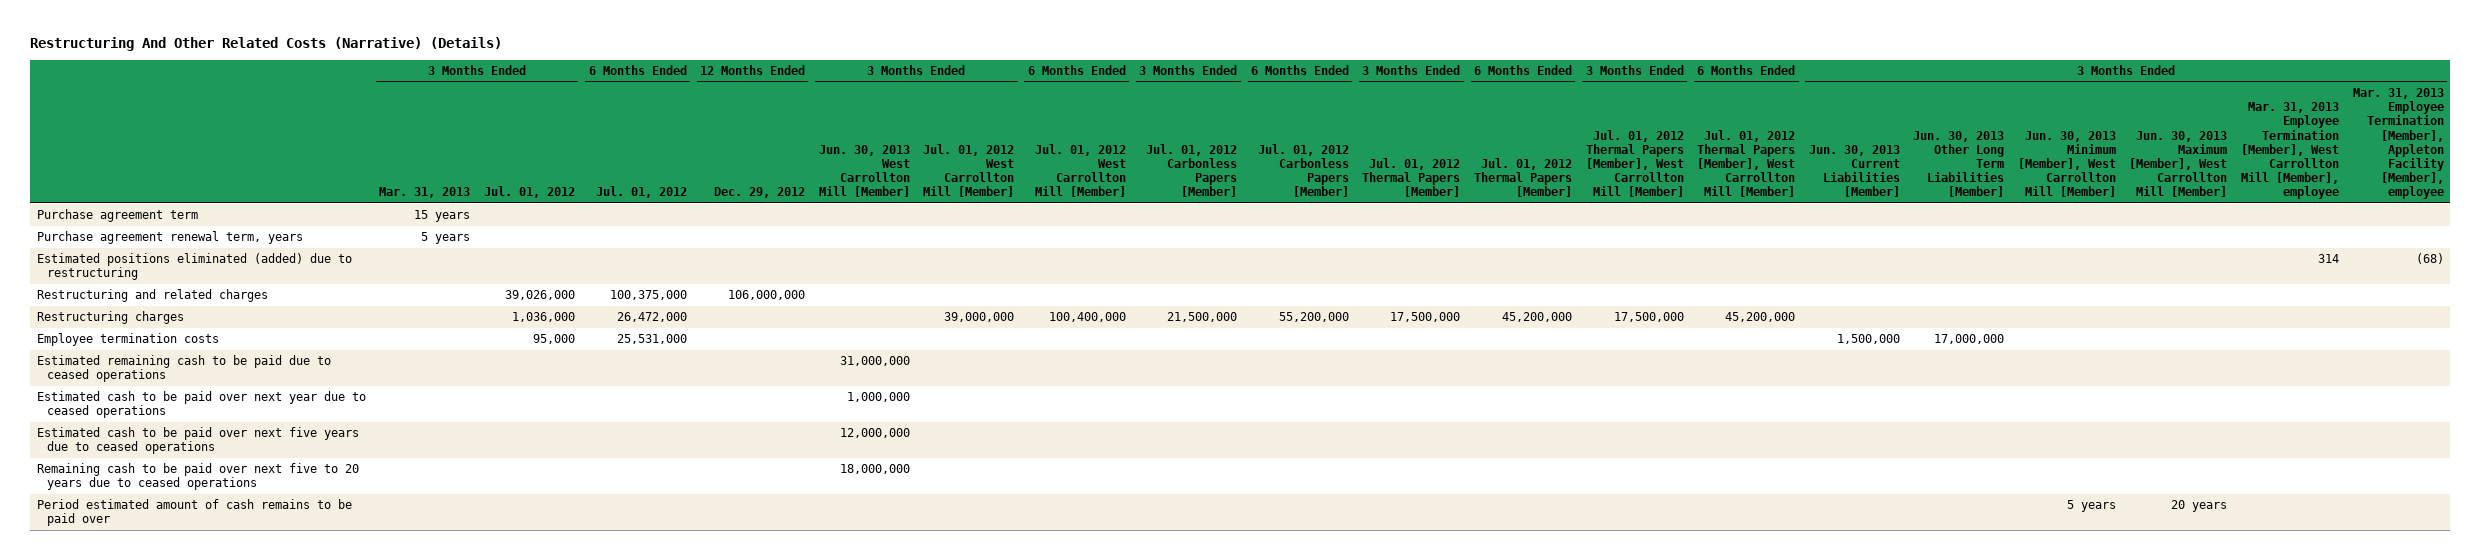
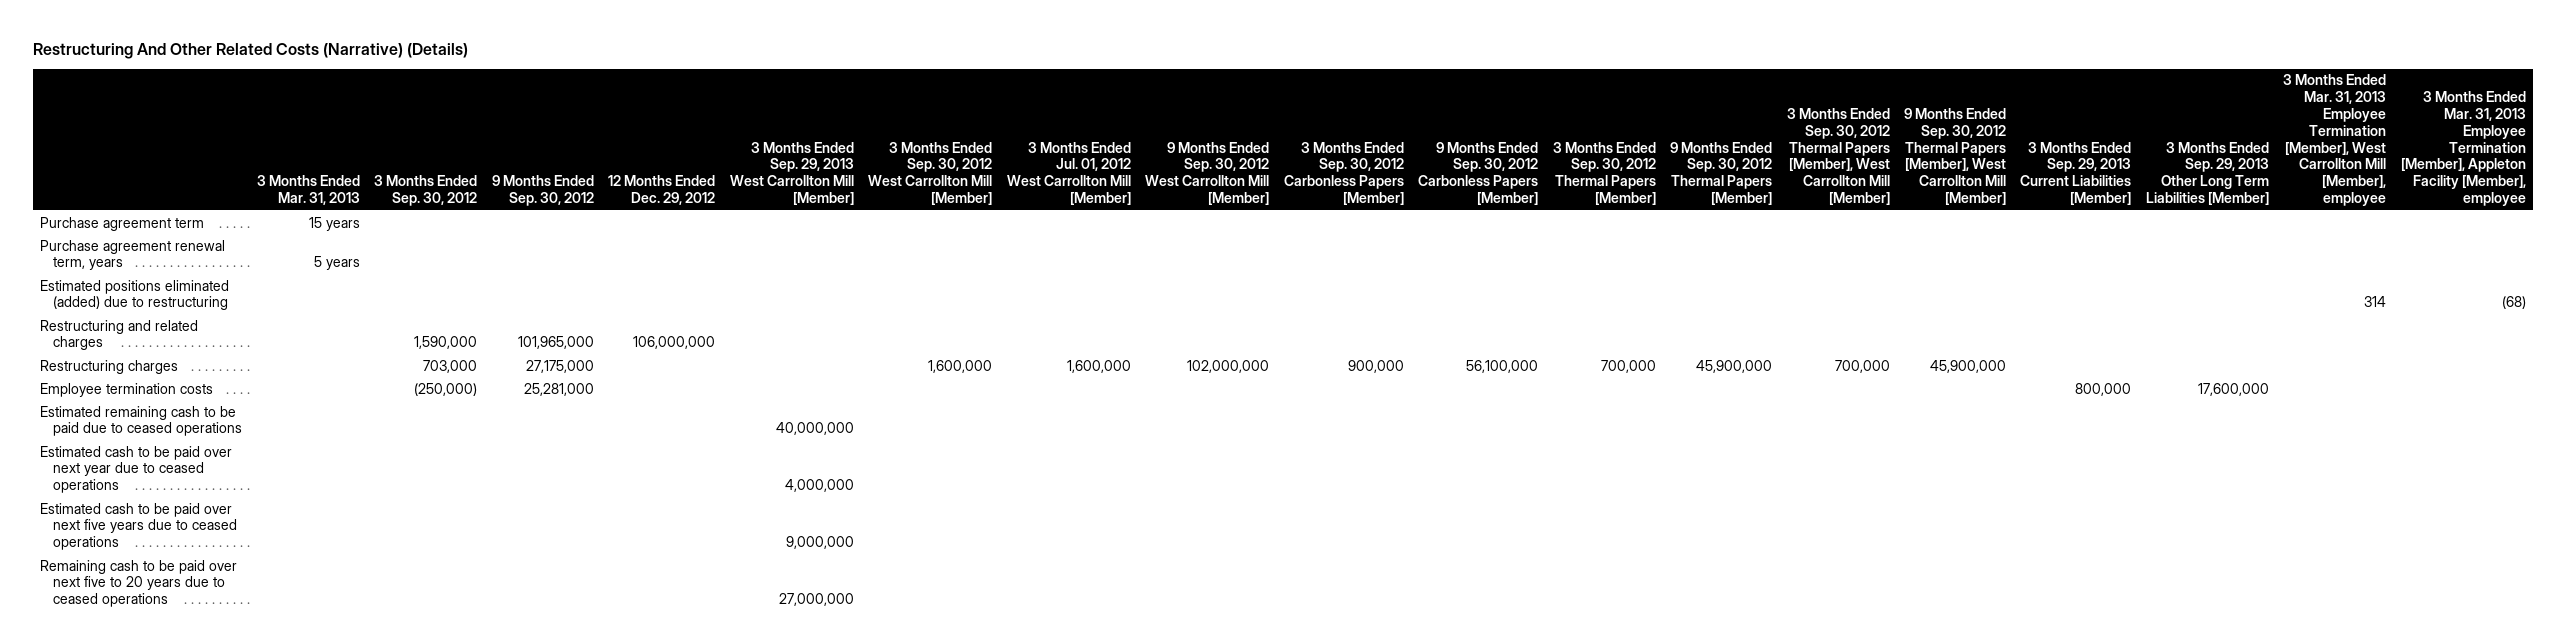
- | 3 Months Ended Mar. 31, 2013 | 3 Months Ended Jul. 01, 2012 | 6 Months Ended Jul. 01, 2012 | 12 Months Ended Dec. 29, 2012 | 3 Months Ended Jun. 30, 2013 West Carrollton Mill [Member] | 3 Months Ended Jul. 01, 2012 West Carrollton Mill [Member] | 6 Months Ended Jul. 01, 2012 West Carrollton Mill [Member] | 3 Months Ended Jul. 01, 2012 Carbonless Papers [Member] | 6 Months Ended Jul. 01, 2012 Carbonless Papers [Member] | 3 Months Ended Jul. 01, 2012 Thermal Papers [Member] | 6 Months Ended Jul. 01, 2012 Thermal Papers [Member] | 3 Months Ended Jul. 01, 2012 Thermal Papers [Member], West Carrollton Mill [Member] | 6 Months Ended Jul. 01, 2012 Thermal Papers [Member], West Carrollton Mill [Member] | 3 Months Ended Jun. 30, 2013 Current Liabilities [Member] | 3 Months Ended Jun. 30, 2013 Other Long Term Liabilities [Member] | 3 Months Ended Jun. 30, 2013 Minimum [Member], West Carrollton Mill [Member] | 3 Months Ended Jun. 30, 2013 Maximum [Member], West Carrollton Mill [Member] | 3 Months Ended Mar. 31, 2013 Employee Termination [Member], West Carrollton Mill [Member], employee | 3 Months Ended Mar. 31, 2013 Employee Termination [Member], Appleton Facility [Member], employee
+ | 3 Months Ended Mar. 31, 2013 | 3 Months Ended Sep. 30, 2012 | 9 Months Ended Sep. 30, 2012 | 12 Months Ended Dec. 29, 2012 | 3 Months Ended Sep. 29, 2013 West Carrollton Mill [Member] | 3 Months Ended Sep. 30, 2012 West Carrollton Mill [Member] | 3 Months Ended Jul. 01, 2012 West Carrollton Mill [Member] | 9 Months Ended Sep. 30, 2012 West Carrollton Mill [Member] | 3 Months Ended Sep. 30, 2012 Carbonless Papers [Member] | 9 Months Ended Sep. 30, 2012 Carbonless Papers [Member] | 3 Months Ended Sep. 30, 2012 Thermal Papers [Member] | 9 Months Ended Sep. 30, 2012 Thermal Papers [Member] | 3 Months Ended Sep. 30, 2012 Thermal Papers [Member], West Carrollton Mill [Member] | 9 Months Ended Sep. 30, 2012 Thermal Papers [Member], West Carrollton Mill [Member] | 3 Months Ended Sep. 29, 2013 Current Liabilities [Member] | 3 Months Ended Sep. 29, 2013 Other Long Term Liabilities [Member] | 3 Months Ended Mar. 31, 2013 Employee Termination [Member], West Carrollton Mill [Member], employee | 3 Months Ended Mar. 31, 2013 Employee Termination [Member], Appleton Facility [Member], employee
- Restructuring charges | | 1,036,000 | 26,472,000 | | | 39,000,000 | 100,400,000 | 21,500,000 | 55,200,000 | 17,500,000 | 45,200,000 | 17,500,000 | 45,200,000 | | | | | |
+ Restructuring charges | | 703,000 | 27,175,000 | | | 1,600,000 | 1,600,000 | 102,000,000 | 900,000 | 56,100,000 | 700,000 | 45,900,000 | 700,000 | 45,900,000 | | | |
- Period estimated amount of cash remains to be paid over | | | | | | | | | | | | | | | | 5 years | 20 years | |

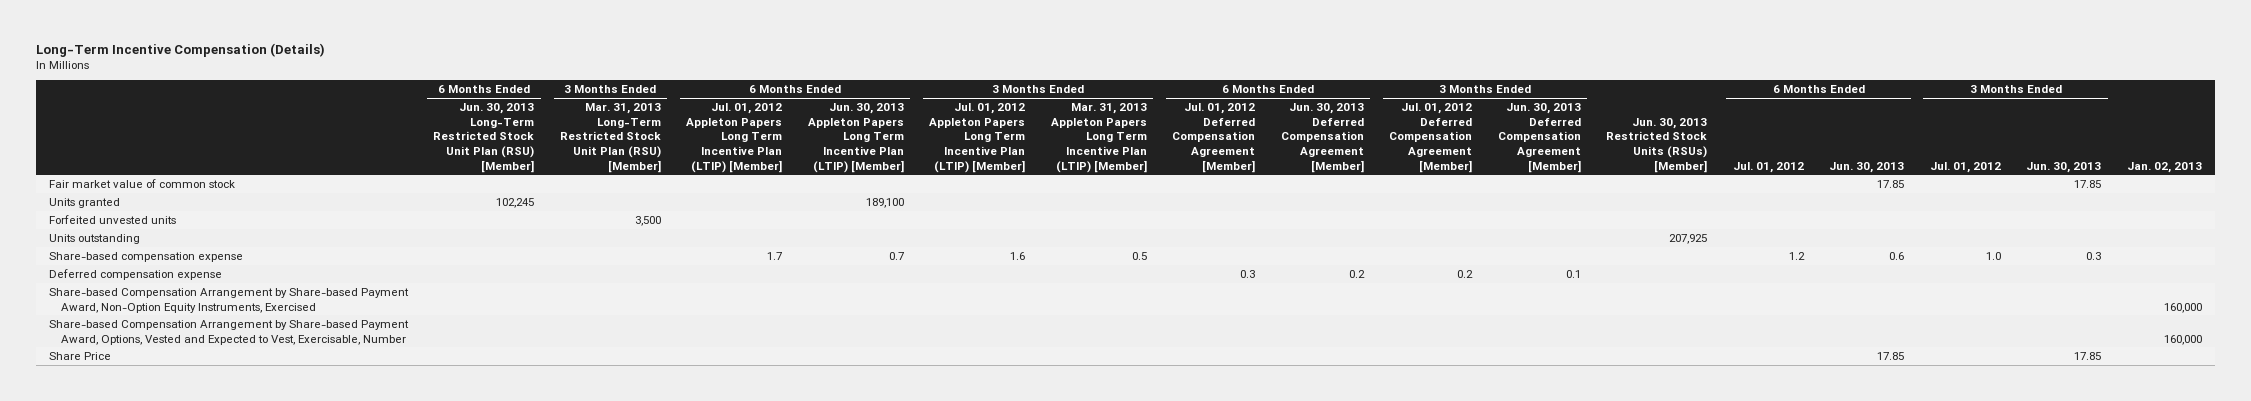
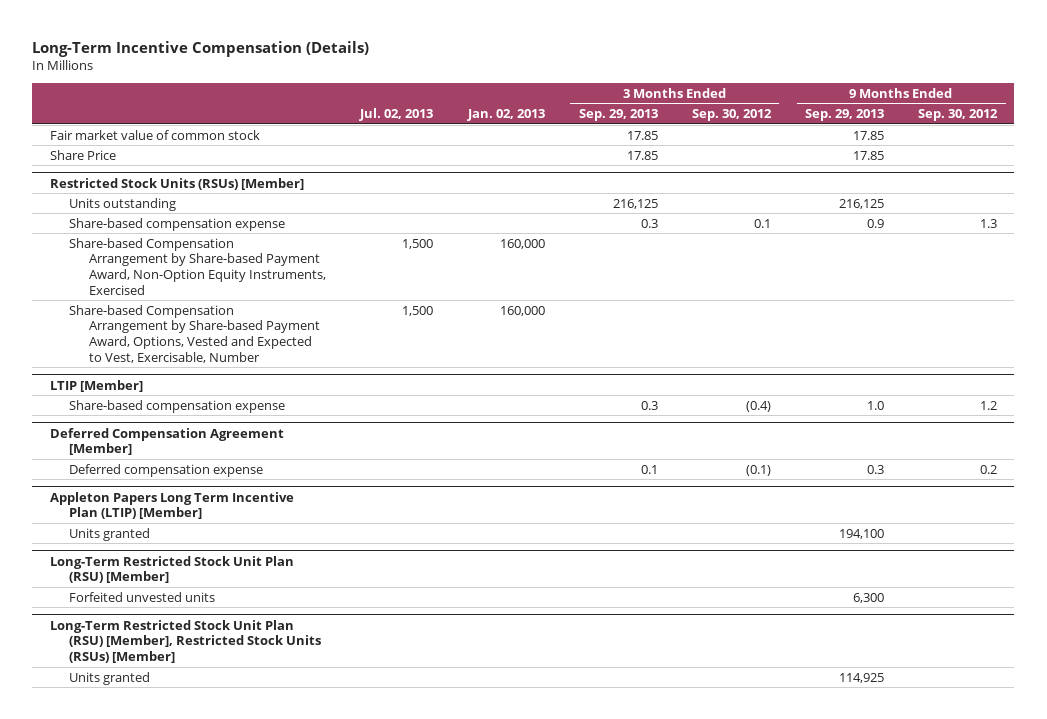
- | 6 Months Ended Jun. 30, 2013 Long-Term Restricted Stock Unit Plan (RSU) [Member] | 3 Months Ended Mar. 31, 2013 Long-Term Restricted Stock Unit Plan (RSU) [Member] | 6 Months Ended Jul. 01, 2012 Appleton Papers Long Term Incentive Plan (LTIP) [Member] | 6 Months Ended Jun. 30, 2013 Appleton Papers Long Term Incentive Plan (LTIP) [Member] | 3 Months Ended Jul. 01, 2012 Appleton Papers Long Term Incentive Plan (LTIP) [Member] | 3 Months Ended Mar. 31, 2013 Appleton Papers Long Term Incentive Plan (LTIP) [Member] | 6 Months Ended Jul. 01, 2012 Deferred Compensation Agreement [Member] | 6 Months Ended Jun. 30, 2013 Deferred Compensation Agreement [Member] | 3 Months Ended Jul. 01, 2012 Deferred Compensation Agreement [Member] | 3 Months Ended Jun. 30, 2013 Deferred Compensation Agreement [Member] | Jun. 30, 2013 Restricted Stock Units (RSUs) [Member] | 6 Months Ended Jul. 01, 2012 | 6 Months Ended Jun. 30, 2013 | 3 Months Ended Jul. 01, 2012 | 3 Months Ended Jun. 30, 2013 | Jan. 02, 2013
+ | Jul. 02, 2013 | Jan. 02, 2013 | 3 Months Ended Sep. 29, 2013 | 3 Months Ended Sep. 30, 2012 | 9 Months Ended Sep. 29, 2013 | 9 Months Ended Sep. 30, 2012
- Units granted | 102,245 | | | 189,100 | | | | | | | | | | | |
- Forfeited unvested units | | 3,500 | | | | | | | | | | | | | |
- Units outstanding | | | | | | | | | | | 207,925 | | | | |
- Share-based compensation expense | | | 1.7 | 0.7 | 1.6 | 0.5 | | | | | | 1.2 | 0.6 | 1.0 | 0.3 |
- Deferred compensation expense | | | | | | | 0.3 | 0.2 | 0.2 | 0.1 | | | | | |
- Share-based Compensation Arrangement by Share-based Payment Award, Non-Option Equity Instruments, Exercised | | | | | | | | | | | | | | | | 160,000
- Share-based Compensation Arrangement by Share-based Payment Award, Options, Vested and Expected to Vest, Exercisable, Number | | | | | | | | | | | | | | | | 160,000
+ Restricted Stock Units (RSUs) [Member]
+ Units outstanding | | | 216,125 | | 216,125 |
+ Share-based compensation expense | | | 0.3 | 0.1 | 0.9 | 1.3
+ Share-based Compensation Arrangement by Share-based Payment Award, Non-Option Equity Instruments, Exercised | 1,500 | 160,000 | | | |
+ Share-based Compensation Arrangement by Share-based Payment Award, Options, Vested and Expected to Vest, Exercisable, Number | 1,500 | 160,000 | | | |
+ LTIP [Member]
+ Share-based compensation expense | | | 0.3 | (0.4) | 1.0 | 1.2
+ Deferred Compensation Agreement [Member]
+ Deferred compensation expense | | | 0.1 | (0.1) | 0.3 | 0.2
+ Appleton Papers Long Term Incentive Plan (LTIP) [Member]
+ Units granted | | | | | 194,100 |
+ Long-Term Restricted Stock Unit Plan (RSU) [Member]
+ Forfeited unvested units | | | | | 6,300 |
+ Long-Term Restricted Stock Unit Plan (RSU) [Member], Restricted Stock Units (RSUs) [Member]
+ Units granted | | | | | 114,925 |

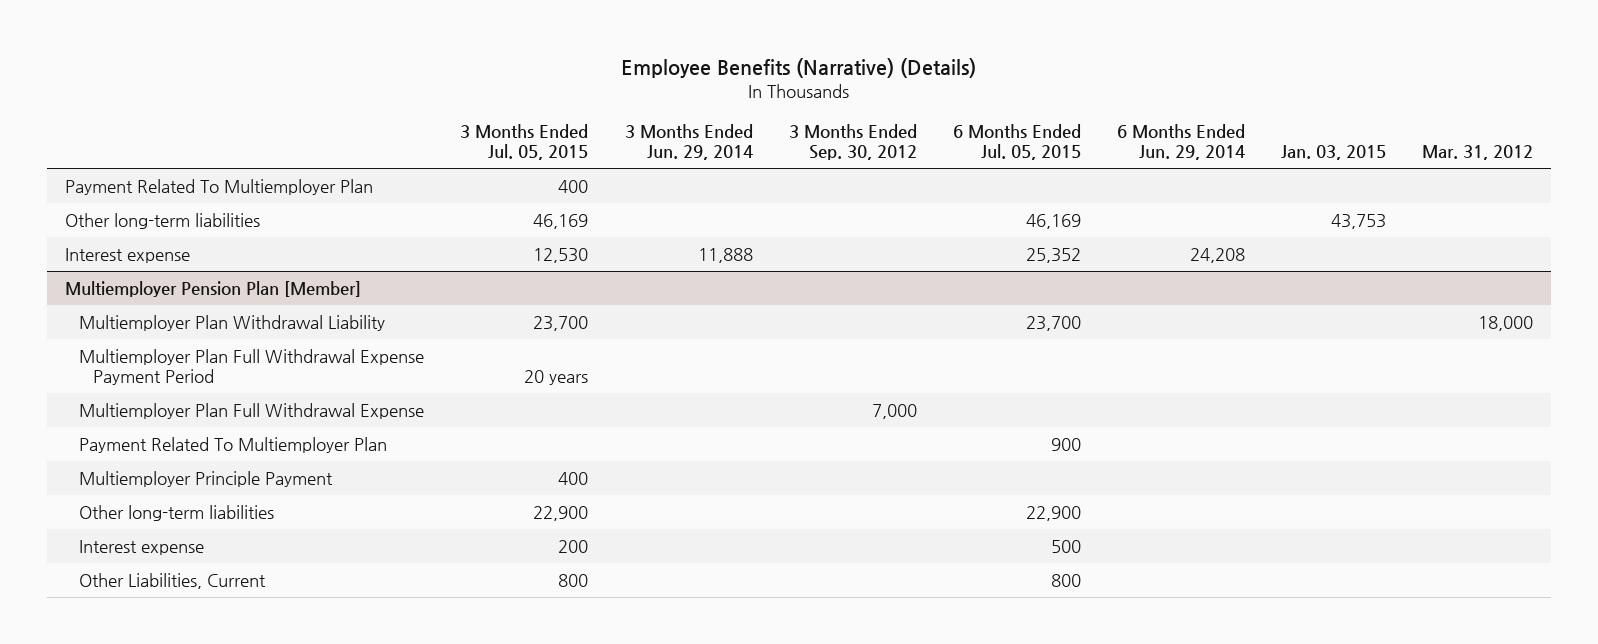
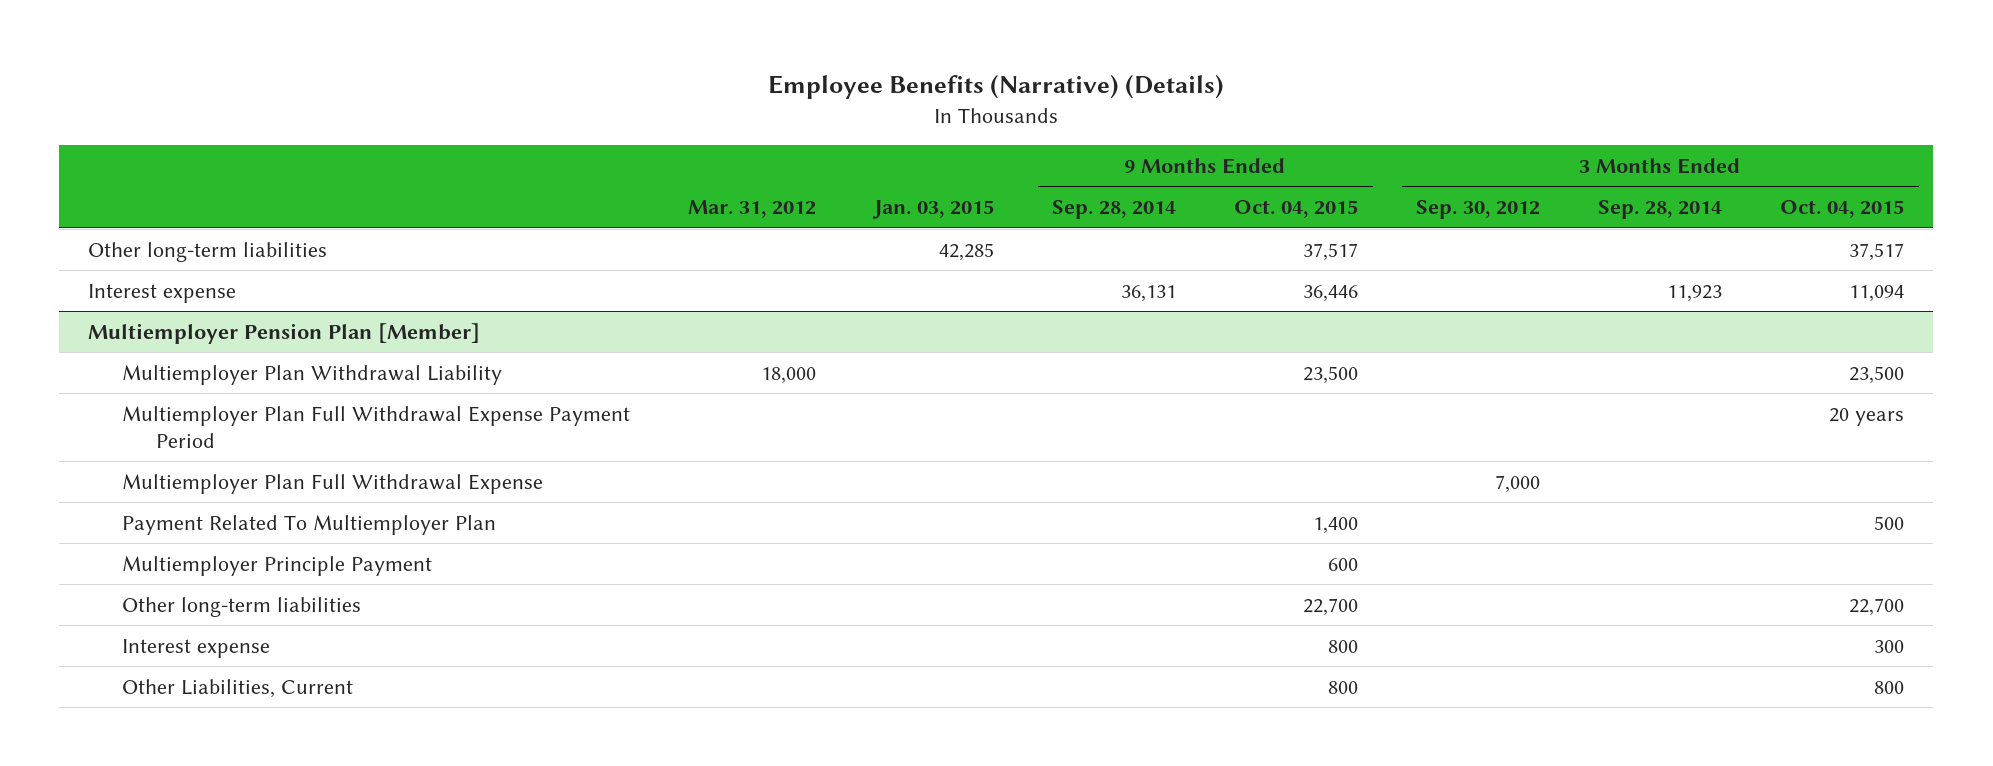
- | 3 Months Ended Jul. 05, 2015 | 3 Months Ended Jun. 29, 2014 | 3 Months Ended Sep. 30, 2012 | 6 Months Ended Jul. 05, 2015 | 6 Months Ended Jun. 29, 2014 | Jan. 03, 2015 | Mar. 31, 2012
+ | Mar. 31, 2012 | Jan. 03, 2015 | 9 Months Ended Sep. 28, 2014 | 9 Months Ended Oct. 04, 2015 | 3 Months Ended Sep. 30, 2012 | 3 Months Ended Sep. 28, 2014 | 3 Months Ended Oct. 04, 2015
- Payment Related To Multiemployer Plan | 400 | | | | | |
- Other long-term liabilities | 46,169 | | | 46,169 | | 43,753 |
+ Other long-term liabilities | | 42,285 | | 37,517 | | | 37,517

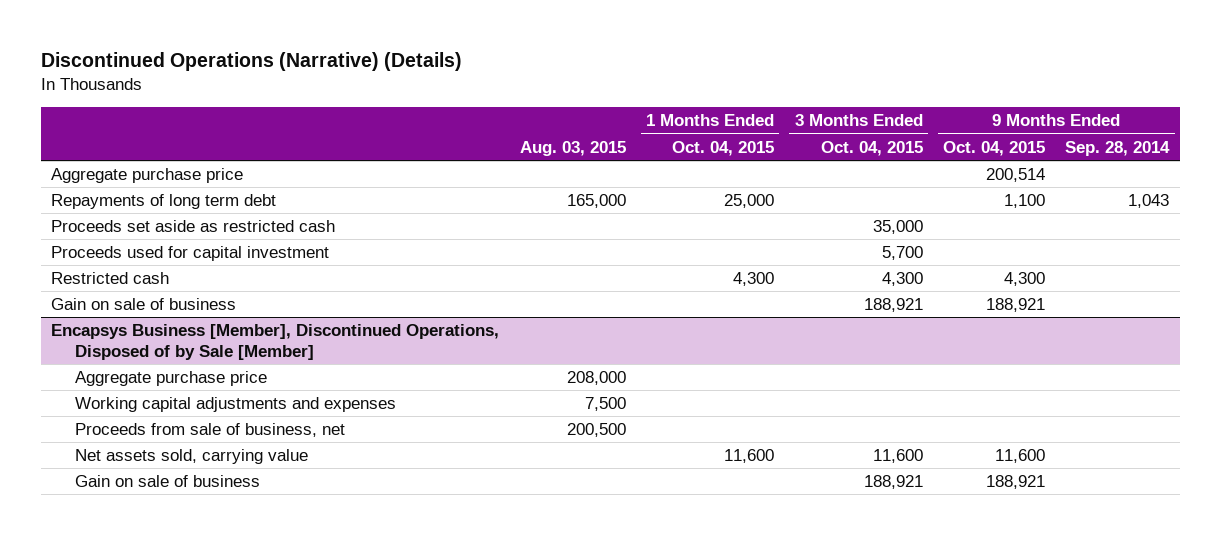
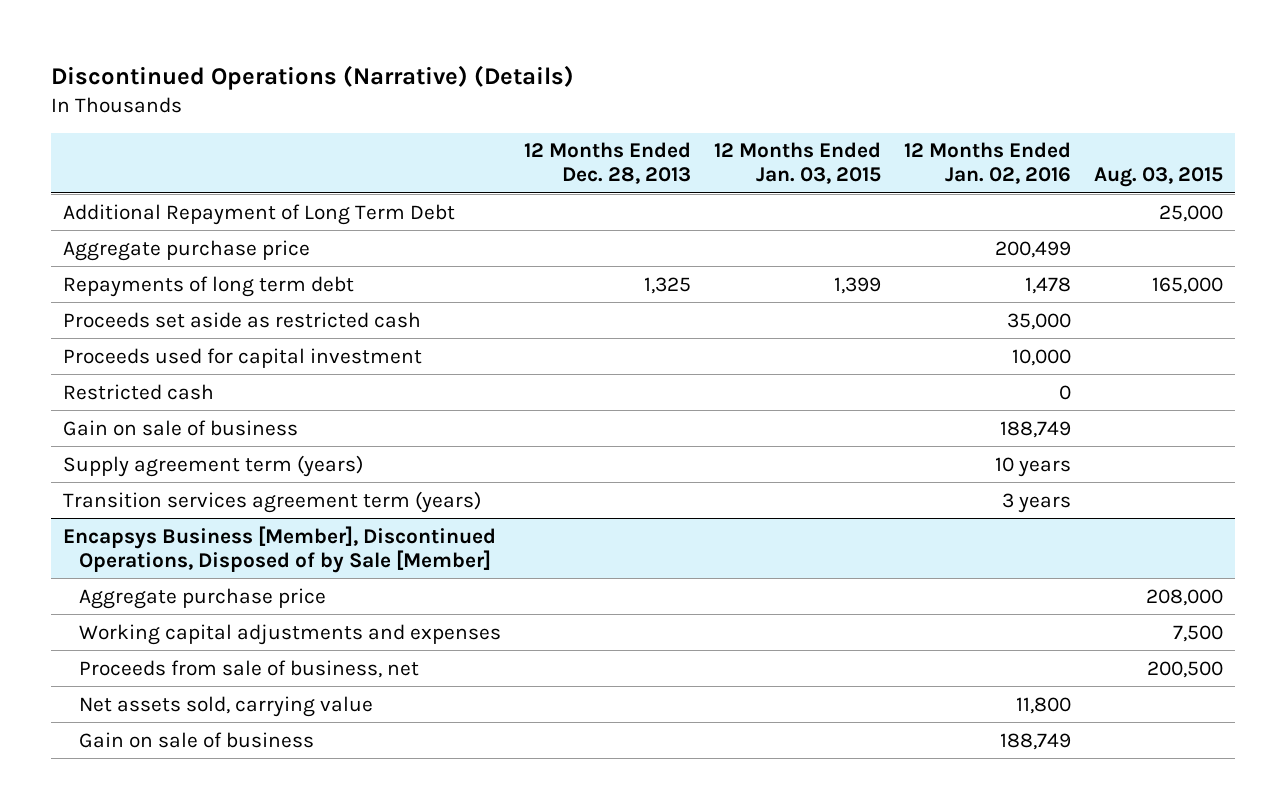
- | Aug. 03, 2015 | 1 Months Ended Oct. 04, 2015 | 3 Months Ended Oct. 04, 2015 | 9 Months Ended Oct. 04, 2015 | 9 Months Ended Sep. 28, 2014
+ | 12 Months Ended Dec. 28, 2013 | 12 Months Ended Jan. 03, 2015 | 12 Months Ended Jan. 02, 2016 | Aug. 03, 2015
+ Additional Repayment of Long Term Debt | | | | 25,000
+ Supply agreement term (years) | | | 10 years |
+ Transition services agreement term (years) | | | 3 years |

